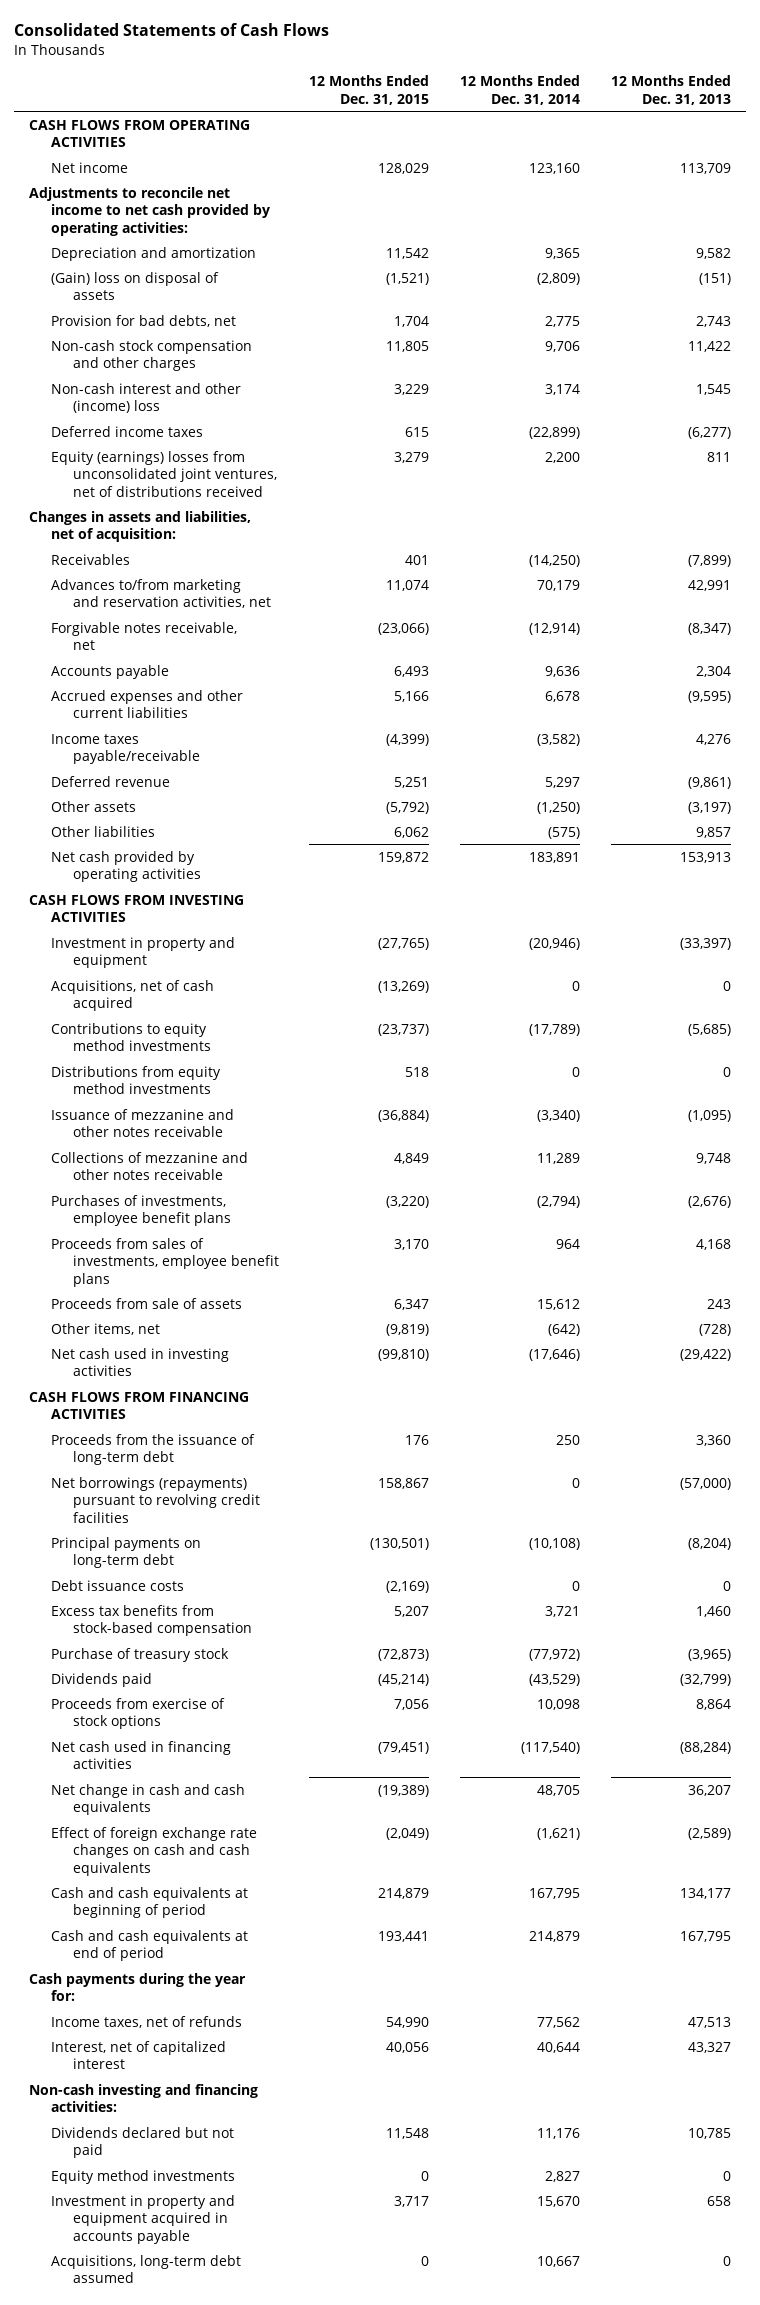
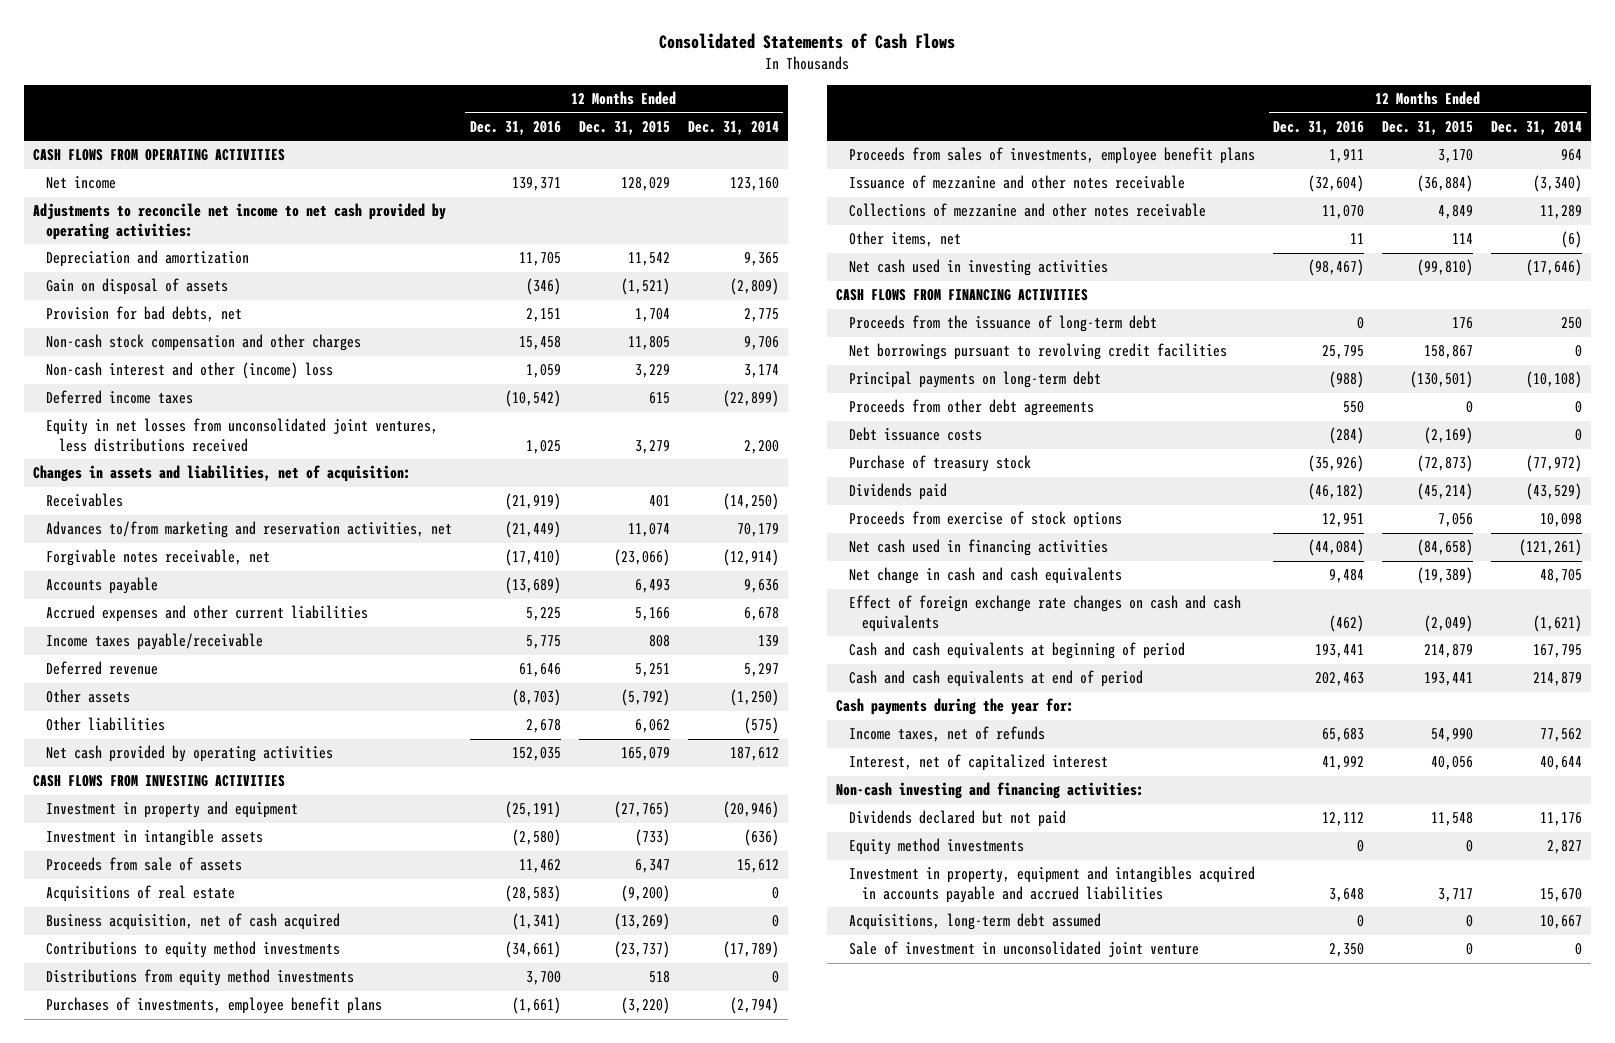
- | 12 Months Ended Dec. 31, 2015 | 12 Months Ended Dec. 31, 2014 | 12 Months Ended Dec. 31, 2013
+ | 12 Months Ended Dec. 31, 2016 | 12 Months Ended Dec. 31, 2015 | 12 Months Ended Dec. 31, 2014
- (Gain) loss on disposal of assets | (1,521) | (2,809) | (151)
+ Gain on disposal of assets | (346) | (1,521) | (2,809)
- Equity (earnings) losses from unconsolidated joint ventures, net of distributions received | 3,279 | 2,200 | 811
+ Equity in net losses from unconsolidated joint ventures, less distributions received | 1,025 | 3,279 | 2,200
- Income taxes payable/receivable | (4,399) | (3,582) | 4,276
+ Income taxes payable/receivable | 5,775 | 808 | 139
- Net cash provided by operating activities | 159,872 | 183,891 | 153,913
+ Net cash provided by operating activities | 152,035 | 165,079 | 187,612
- Acquisitions, net of cash acquired | (13,269) | 0 | 0
+ Investment in intangible assets | (2,580) | (733) | (636)
moved up: Proceeds from sale of assets | 11,462 | 6,347 | 15,612
+ Acquisitions of real estate | (28,583) | (9,200) | 0
+ Business acquisition, net of cash acquired | (1,341) | (13,269) | 0
- Other items, net | (9,819) | (642) | (728)
moved down: Issuance of mezzanine and other notes receivable | (32,604) | (36,884) | (3,340)
moved down: Collections of mezzanine and other notes receivable | 11,070 | 4,849 | 11,289
+ Other items, net | 11 | 114 | (6)
- Net borrowings (repayments) pursuant to revolving credit facilities | 158,867 | 0 | (57,000)
+ Net borrowings pursuant to revolving credit facilities | 25,795 | 158,867 | 0
+ Proceeds from other debt agreements | 550 | 0 | 0
- Excess tax benefits from stock-based compensation | 5,207 | 3,721 | 1,460
- Net cash used in financing activities | (79,451) | (117,540) | (88,284)
+ Net cash used in financing activities | (44,084) | (84,658) | (121,261)
- Investment in property and equipment acquired in accounts payable | 3,717 | 15,670 | 658
+ Investment in property, equipment and intangibles acquired in accounts payable and accrued liabilities | 3,648 | 3,717 | 15,670
+ Sale of investment in unconsolidated joint venture | 2,350 | 0 | 0

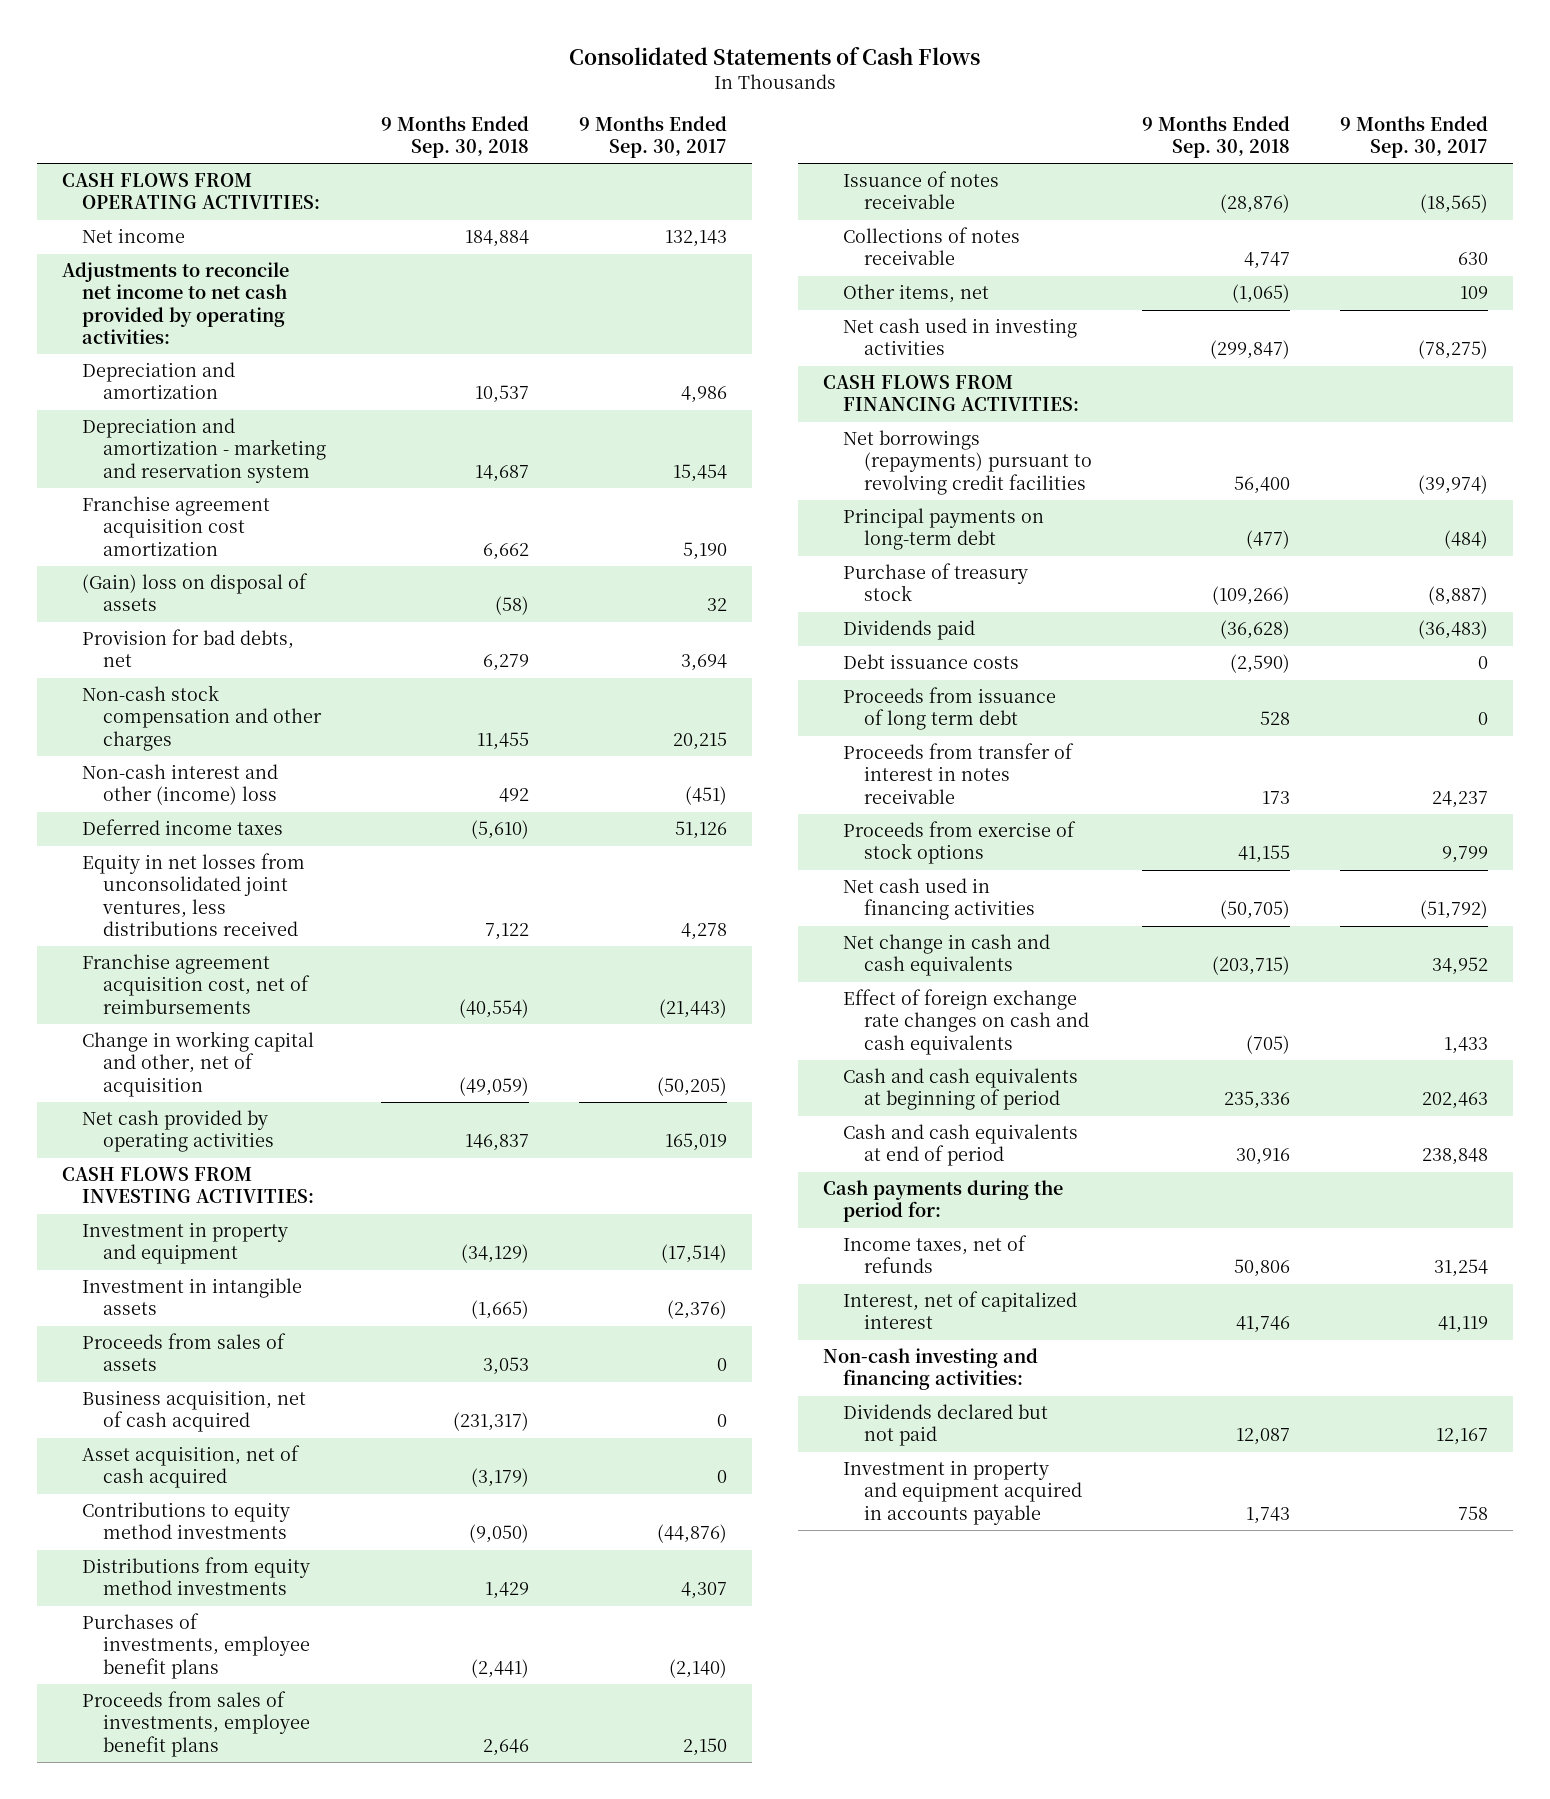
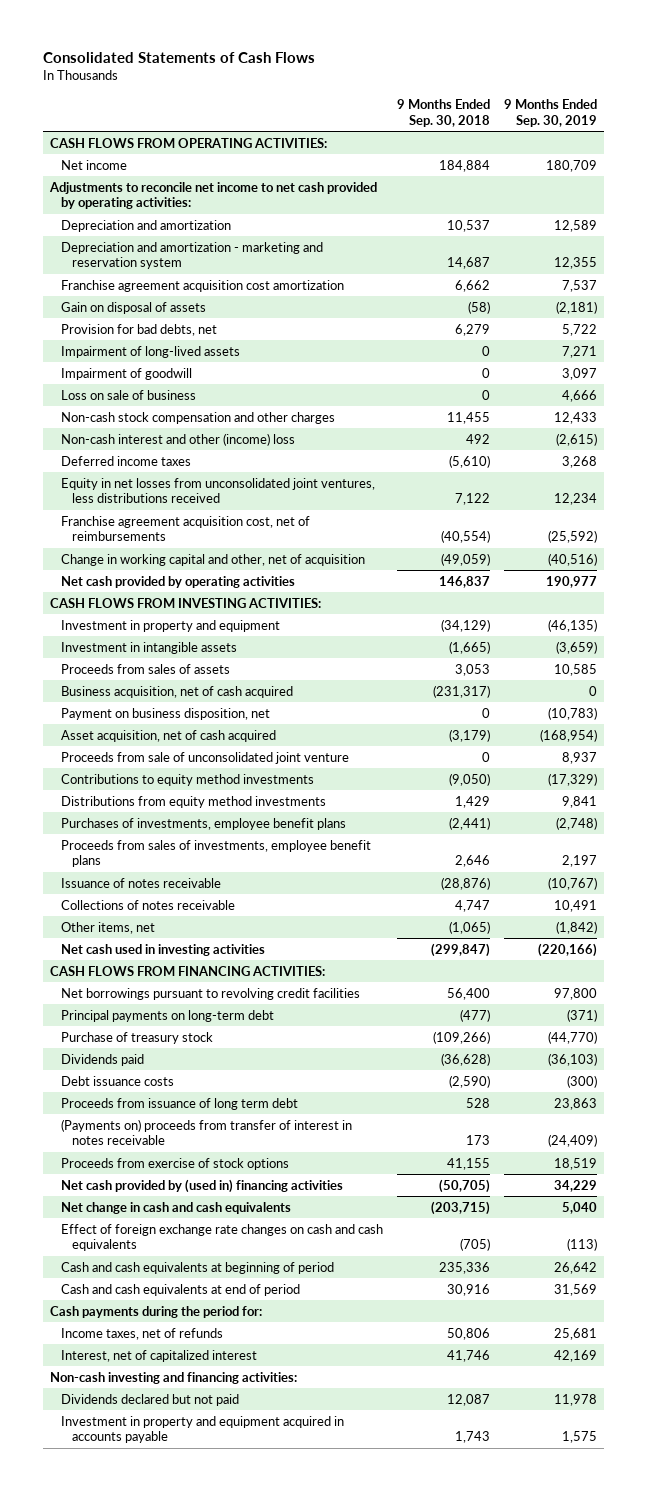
- | 9 Months Ended Sep. 30, 2018 | 9 Months Ended Sep. 30, 2017
+ | 9 Months Ended Sep. 30, 2018 | 9 Months Ended Sep. 30, 2019
- (Gain) loss on disposal of assets | (58) | 32
+ Gain on disposal of assets | (58) | (2,181)
+ Impairment of long-lived assets | 0 | 7,271
+ Impairment of goodwill | 0 | 3,097
+ Loss on sale of business | 0 | 4,666
+ Payment on business disposition, net | 0 | (10,783)
+ Proceeds from sale of unconsolidated joint venture | 0 | 8,937
- Net borrowings (repayments) pursuant to revolving credit facilities | 56,400 | (39,974)
+ Net borrowings pursuant to revolving credit facilities | 56,400 | 97,800
- Proceeds from transfer of interest in notes receivable | 173 | 24,237
+ (Payments on) proceeds from transfer of interest in notes receivable | 173 | (24,409)
- Net cash used in financing activities | (50,705) | (51,792)
+ Net cash provided by (used in) financing activities | (50,705) | 34,229

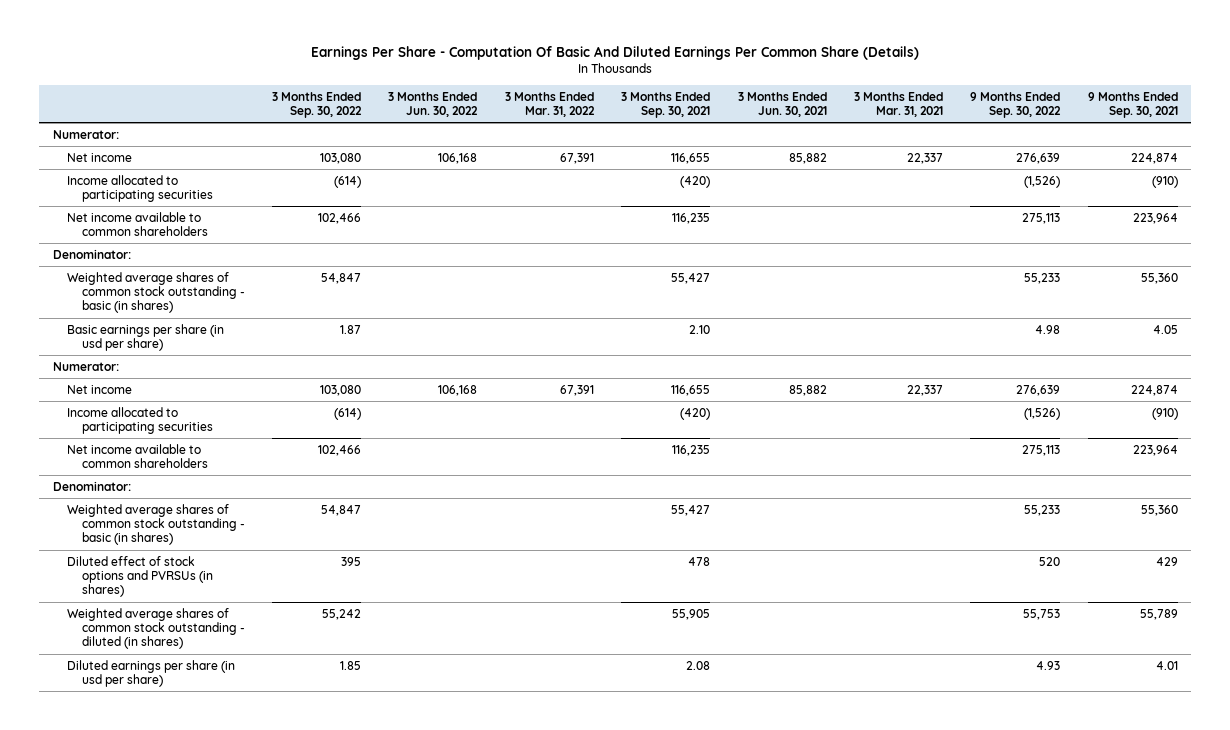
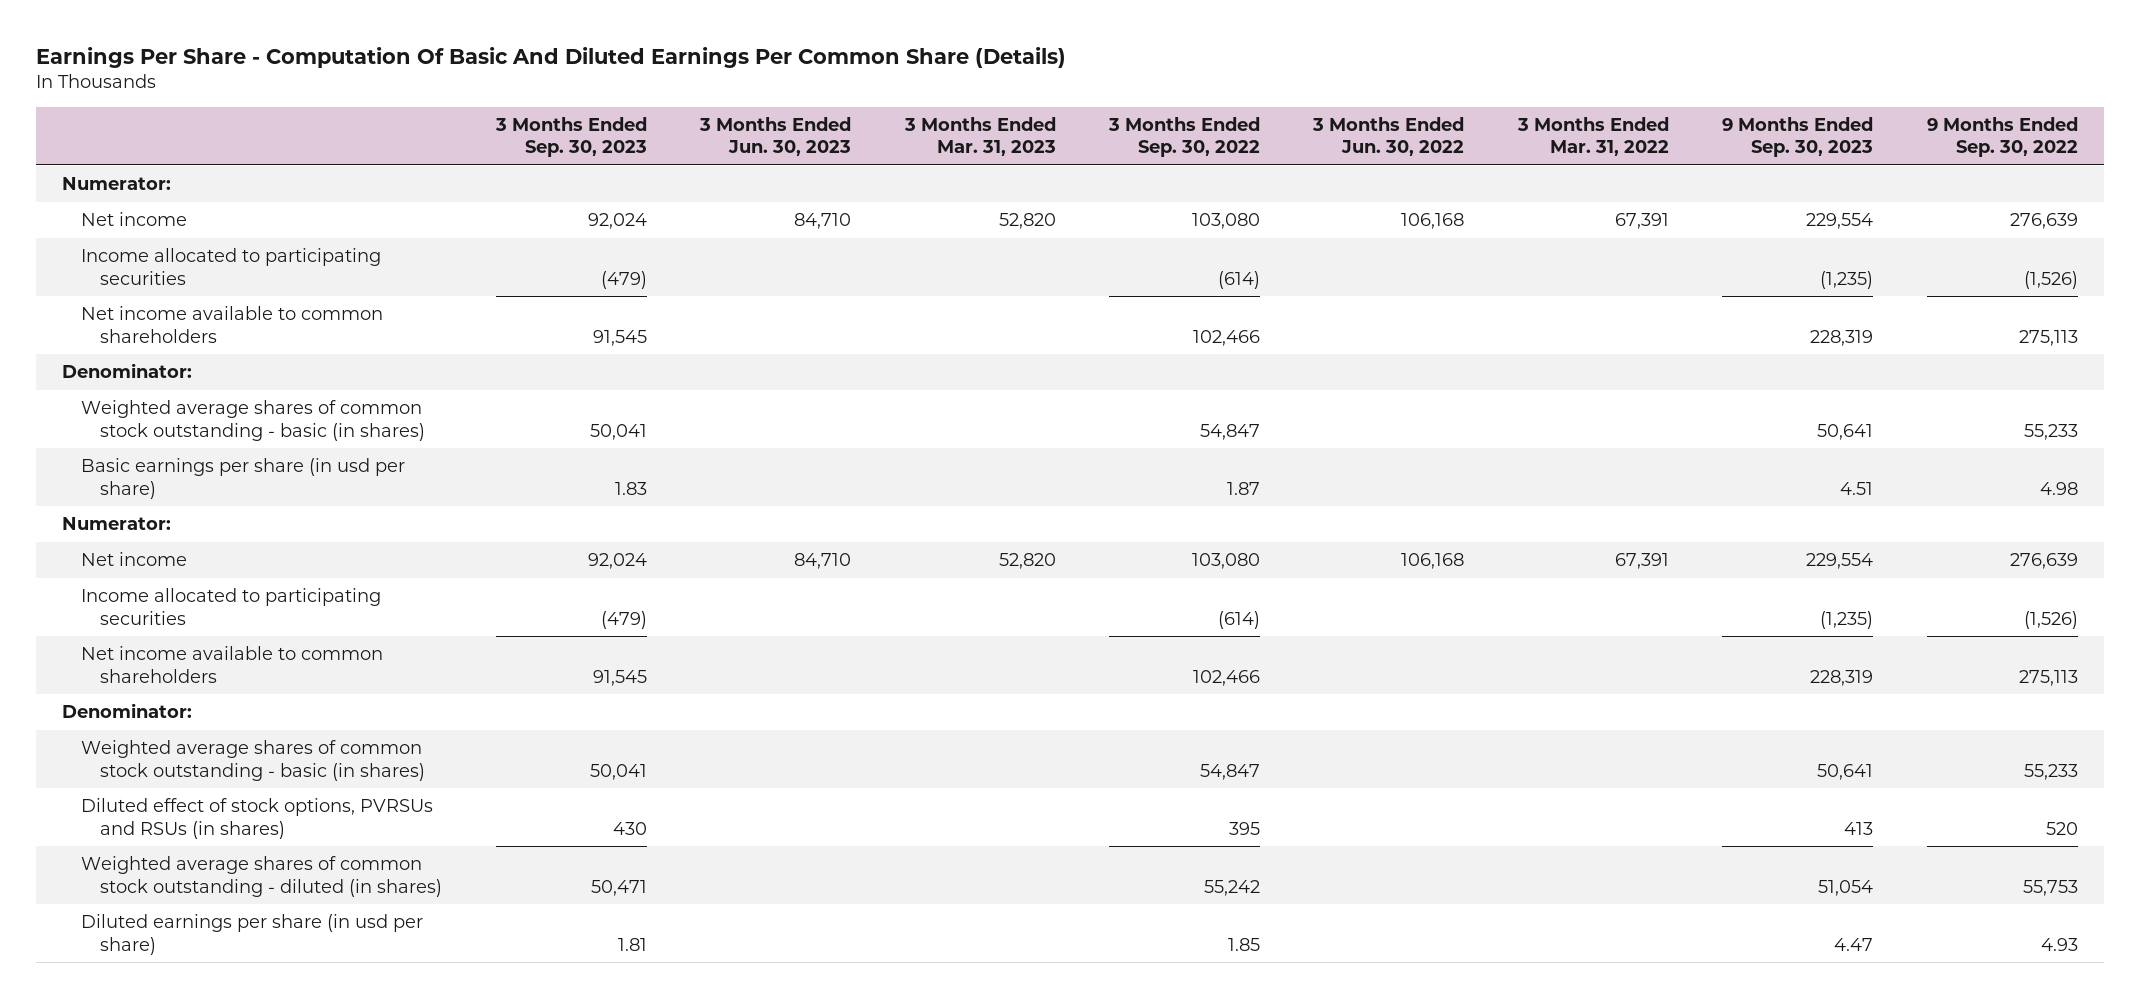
- | 3 Months Ended Sep. 30, 2022 | 3 Months Ended Jun. 30, 2022 | 3 Months Ended Mar. 31, 2022 | 3 Months Ended Sep. 30, 2021 | 3 Months Ended Jun. 30, 2021 | 3 Months Ended Mar. 31, 2021 | 9 Months Ended Sep. 30, 2022 | 9 Months Ended Sep. 30, 2021
+ | 3 Months Ended Sep. 30, 2023 | 3 Months Ended Jun. 30, 2023 | 3 Months Ended Mar. 31, 2023 | 3 Months Ended Sep. 30, 2022 | 3 Months Ended Jun. 30, 2022 | 3 Months Ended Mar. 31, 2022 | 9 Months Ended Sep. 30, 2023 | 9 Months Ended Sep. 30, 2022
- Diluted effect of stock options and PVRSUs (in shares) | 395 | | | 478 | | | 520 | 429
+ Diluted effect of stock options, PVRSUs and RSUs (in shares) | 430 | | | 395 | | | 413 | 520

